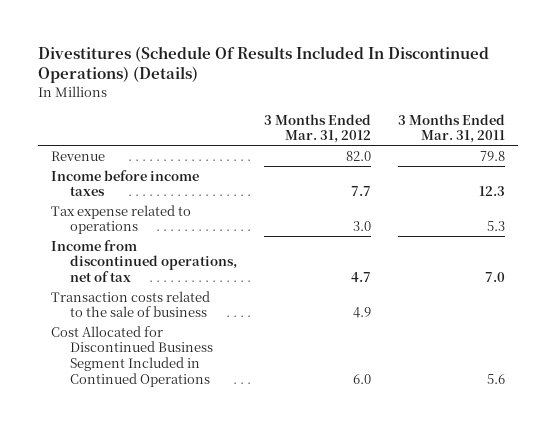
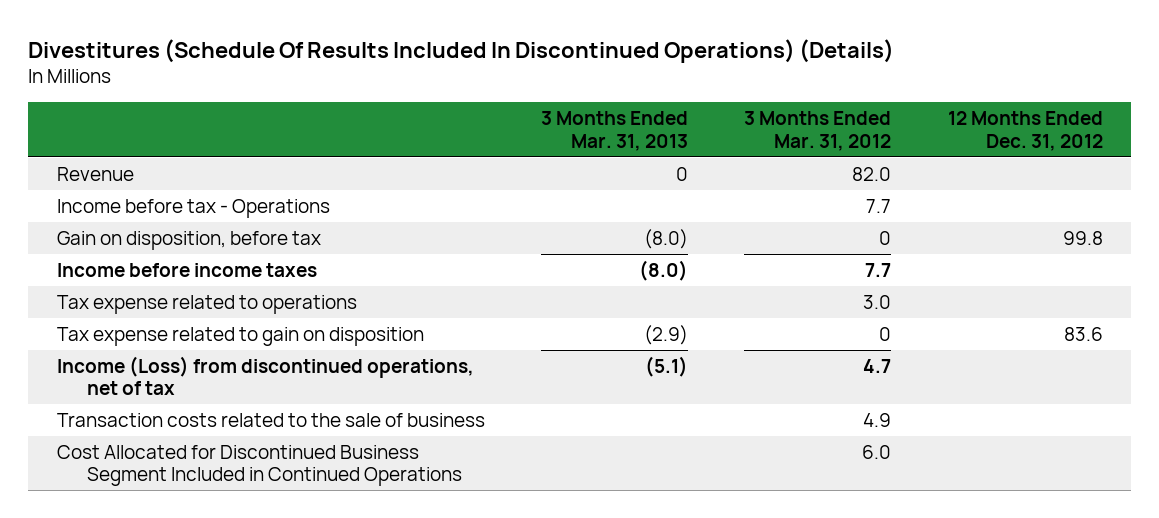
- | 3 Months Ended Mar. 31, 2012 | 3 Months Ended Mar. 31, 2011
+ | 3 Months Ended Mar. 31, 2013 | 3 Months Ended Mar. 31, 2012 | 12 Months Ended Dec. 31, 2012
+ Income before tax - Operations | | 7.7 |
+ Gain on disposition, before tax | (8.0) | 0 | 99.8
- Income from discontinued operations, net of tax | 4.7 | 7.0
+ Tax expense related to gain on disposition | (2.9) | 0 | 83.6
+ Income (Loss) from discontinued operations, net of tax | (5.1) | 4.7 |

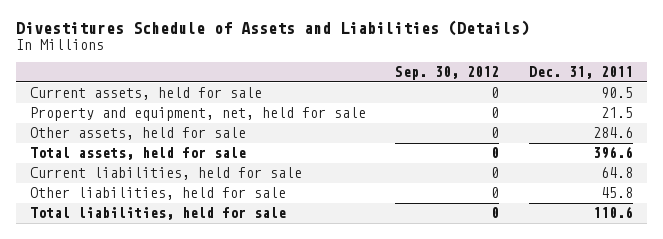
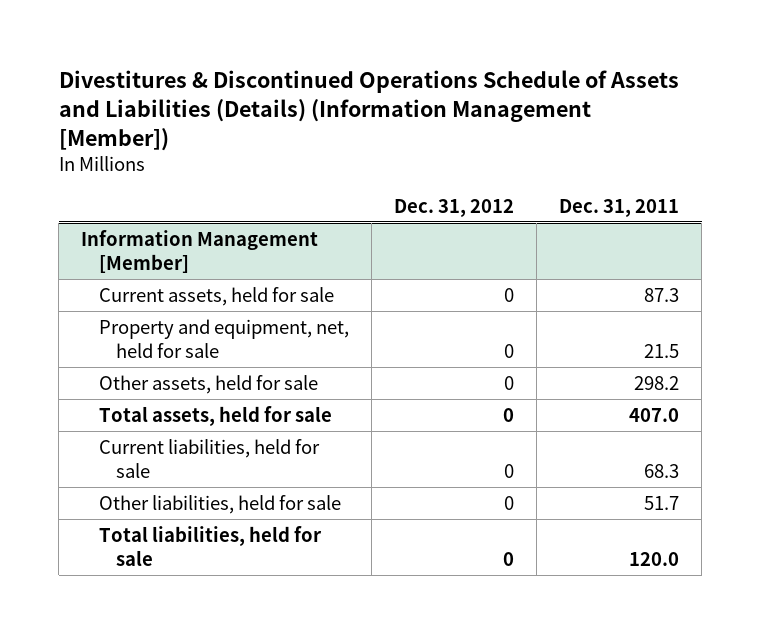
- Divestitures Schedule of Assets and Liabilities (Details)
+ Divestitures & Discontinued Operations Schedule of Assets and Liabilities (Details) (Information Management [Member])
- | Sep. 30, 2012 | Dec. 31, 2011
+ | Dec. 31, 2012 | Dec. 31, 2011
- Current assets, held for sale | 0 | 90.5
+ Information Management [Member]
+ Current assets, held for sale | 0 | 87.3
- Other assets, held for sale | 0 | 284.6
- Total assets, held for sale | 0 | 396.6
- Current liabilities, held for sale | 0 | 64.8
- Other liabilities, held for sale | 0 | 45.8
- Total liabilities, held for sale | 0 | 110.6
+ Other assets, held for sale | 0 | 298.2
+ Total assets, held for sale | 0 | 407.0
+ Current liabilities, held for sale | 0 | 68.3
+ Other liabilities, held for sale | 0 | 51.7
+ Total liabilities, held for sale | 0 | 120.0

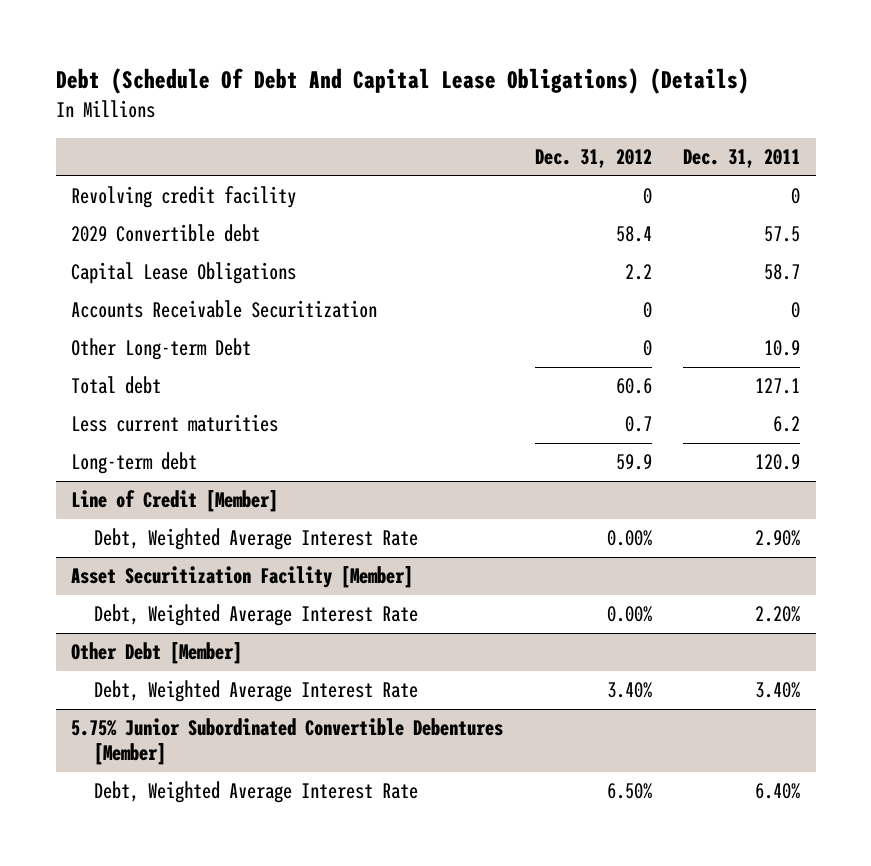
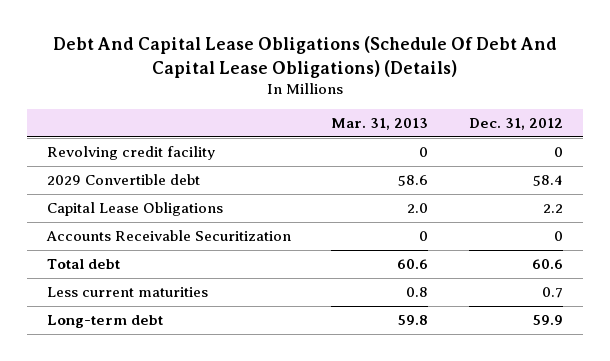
- Debt (Schedule Of Debt And Capital Lease Obligations) (Details)
+ Debt And Capital Lease Obligations (Schedule Of Debt And Capital Lease Obligations) (Details)
- | Dec. 31, 2012 | Dec. 31, 2011
+ | Mar. 31, 2013 | Dec. 31, 2012
- Other Long-term Debt | 0 | 10.9
- Line of Credit [Member]
- Debt, Weighted Average Interest Rate | 0.00% | 2.90%
- Asset Securitization Facility [Member]
- Debt, Weighted Average Interest Rate | 0.00% | 2.20%
- Other Debt [Member]
- Debt, Weighted Average Interest Rate | 3.40% | 3.40%
- 5.75% Junior Subordinated Convertible Debentures [Member]
- Debt, Weighted Average Interest Rate | 6.50% | 6.40%

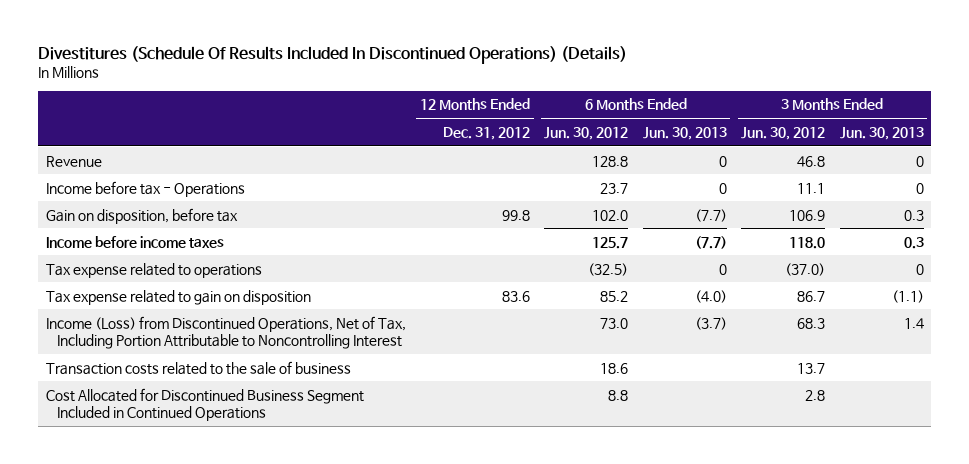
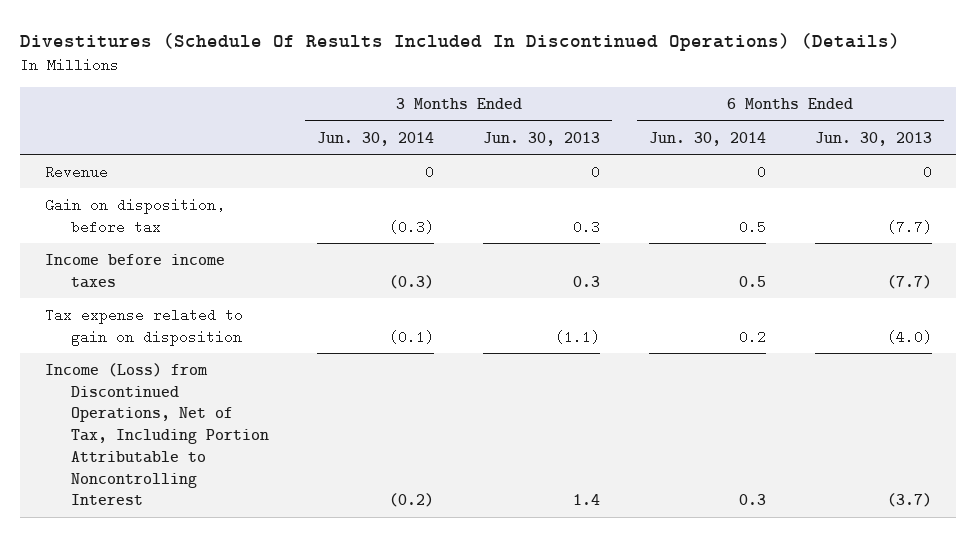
- | 12 Months Ended Dec. 31, 2012 | 6 Months Ended Jun. 30, 2012 | 6 Months Ended Jun. 30, 2013 | 3 Months Ended Jun. 30, 2012 | 3 Months Ended Jun. 30, 2013
+ | 3 Months Ended Jun. 30, 2014 | 3 Months Ended Jun. 30, 2013 | 6 Months Ended Jun. 30, 2014 | 6 Months Ended Jun. 30, 2013
- Income before tax - Operations | | 23.7 | 0 | 11.1 | 0
- Tax expense related to operations | | (32.5) | 0 | (37.0) | 0
- Transaction costs related to the sale of business | | 18.6 | | 13.7 |
- Cost Allocated for Discontinued Business Segment Included in Continued Operations | | 8.8 | | 2.8 |

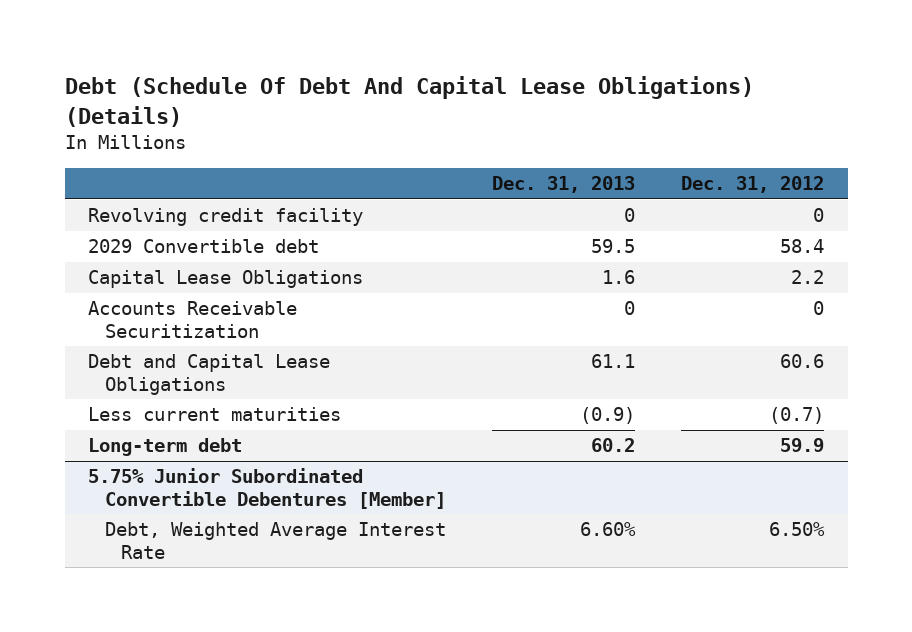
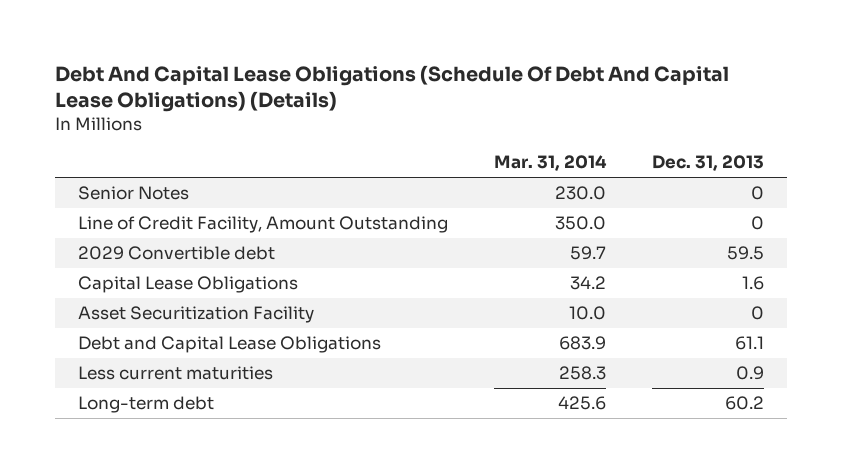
- Debt (Schedule Of Debt And Capital Lease Obligations) (Details)
+ Debt And Capital Lease Obligations (Schedule Of Debt And Capital Lease Obligations) (Details)
- | Dec. 31, 2013 | Dec. 31, 2012
+ | Mar. 31, 2014 | Dec. 31, 2013
- Revolving credit facility | 0 | 0
+ Senior Notes | 230.0 | 0
+ Line of Credit Facility, Amount Outstanding | 350.0 | 0
- Accounts Receivable Securitization | 0 | 0
+ Asset Securitization Facility | 10.0 | 0
- Less current maturities | (0.9) | (0.7)
+ Less current maturities | 258.3 | 0.9
- 5.75% Junior Subordinated Convertible Debentures [Member]
- Debt, Weighted Average Interest Rate | 6.60% | 6.50%

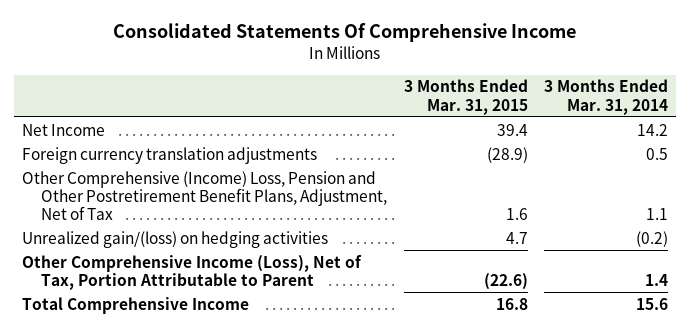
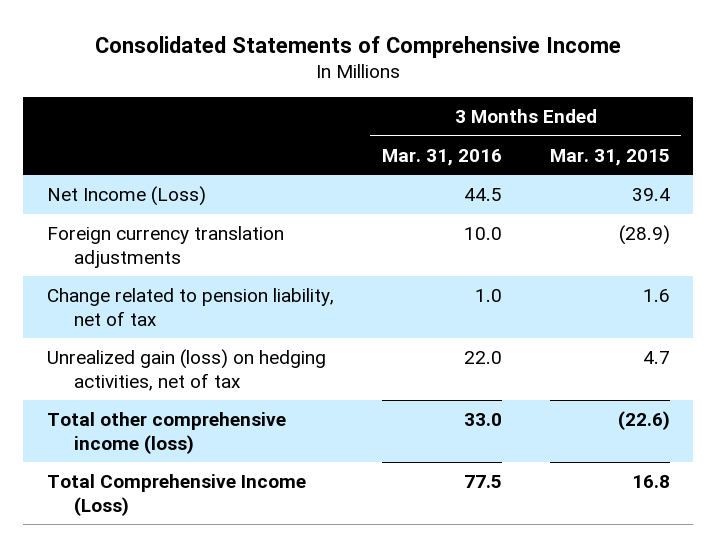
- Consolidated Statements Of Comprehensive Income
+ Consolidated Statements of Comprehensive Income
- | 3 Months Ended Mar. 31, 2015 | 3 Months Ended Mar. 31, 2014
+ | 3 Months Ended Mar. 31, 2016 | 3 Months Ended Mar. 31, 2015
- Net Income | 39.4 | 14.2
+ Net Income (Loss) | 44.5 | 39.4
- Other Comprehensive (Income) Loss, Pension and Other Postretirement Benefit Plans, Adjustment, Net of Tax | 1.6 | 1.1
- Unrealized gain/(loss) on hedging activities | 4.7 | (0.2)
- Other Comprehensive Income (Loss), Net of Tax, Portion Attributable to Parent | (22.6) | 1.4
- Total Comprehensive Income | 16.8 | 15.6
+ Change related to pension liability, net of tax | 1.0 | 1.6
+ Unrealized gain (loss) on hedging activities, net of tax | 22.0 | 4.7
+ Total other comprehensive income (loss) | 33.0 | (22.6)
+ Total Comprehensive Income (Loss) | 77.5 | 16.8

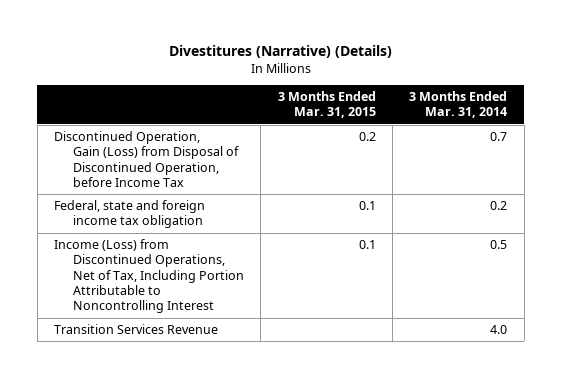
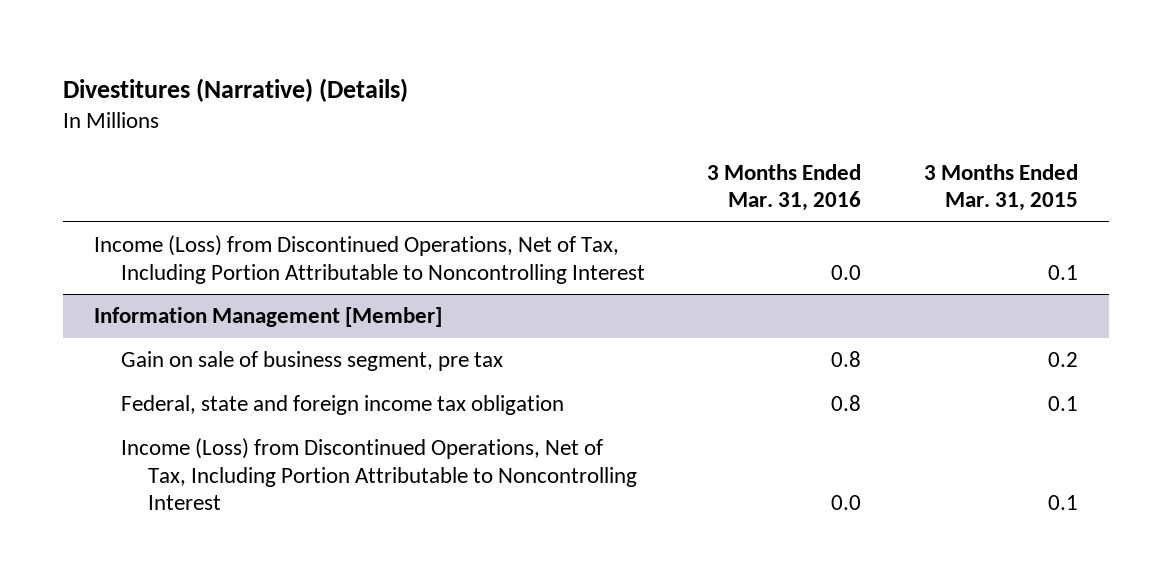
- | 3 Months Ended Mar. 31, 2015 | 3 Months Ended Mar. 31, 2014
+ | 3 Months Ended Mar. 31, 2016 | 3 Months Ended Mar. 31, 2015
- Discontinued Operation, Gain (Loss) from Disposal of Discontinued Operation, before Income Tax | 0.2 | 0.7
+ Income (Loss) from Discontinued Operations, Net of Tax, Including Portion Attributable to Noncontrolling Interest | 0.0 | 0.1
+ Information Management [Member]
+ Gain on sale of business segment, pre tax | 0.8 | 0.2
- Transition Services Revenue | | 4.0

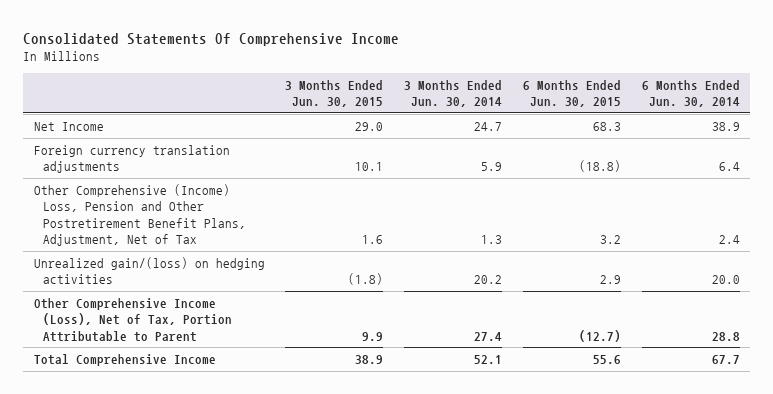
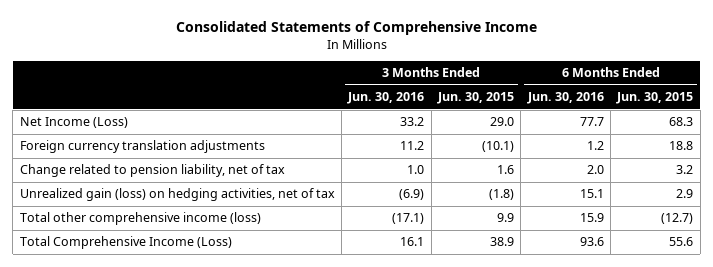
- Consolidated Statements Of Comprehensive Income
+ Consolidated Statements of Comprehensive Income
- | 3 Months Ended Jun. 30, 2015 | 3 Months Ended Jun. 30, 2014 | 6 Months Ended Jun. 30, 2015 | 6 Months Ended Jun. 30, 2014
+ | 3 Months Ended Jun. 30, 2016 | 3 Months Ended Jun. 30, 2015 | 6 Months Ended Jun. 30, 2016 | 6 Months Ended Jun. 30, 2015
- Net Income | 29.0 | 24.7 | 68.3 | 38.9
- Foreign currency translation adjustments | 10.1 | 5.9 | (18.8) | 6.4
- Other Comprehensive (Income) Loss, Pension and Other Postretirement Benefit Plans, Adjustment, Net of Tax | 1.6 | 1.3 | 3.2 | 2.4
- Unrealized gain/(loss) on hedging activities | (1.8) | 20.2 | 2.9 | 20.0
- Other Comprehensive Income (Loss), Net of Tax, Portion Attributable to Parent | 9.9 | 27.4 | (12.7) | 28.8
- Total Comprehensive Income | 38.9 | 52.1 | 55.6 | 67.7
+ Net Income (Loss) | 33.2 | 29.0 | 77.7 | 68.3
+ Foreign currency translation adjustments | 11.2 | (10.1) | 1.2 | 18.8
+ Change related to pension liability, net of tax | 1.0 | 1.6 | 2.0 | 3.2
+ Unrealized gain (loss) on hedging activities, net of tax | (6.9) | (1.8) | 15.1 | 2.9
+ Total other comprehensive income (loss) | (17.1) | 9.9 | 15.9 | (12.7)
+ Total Comprehensive Income (Loss) | 16.1 | 38.9 | 93.6 | 55.6

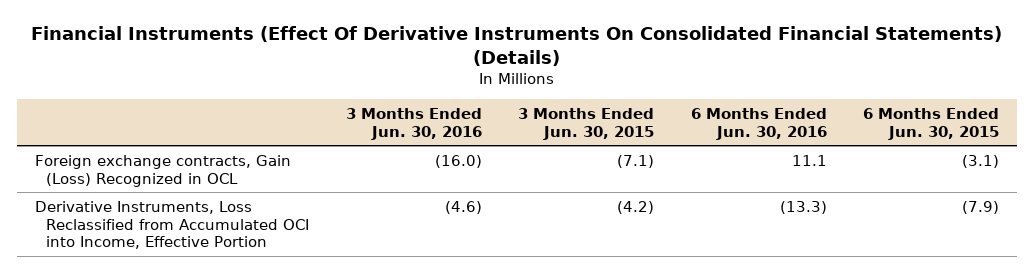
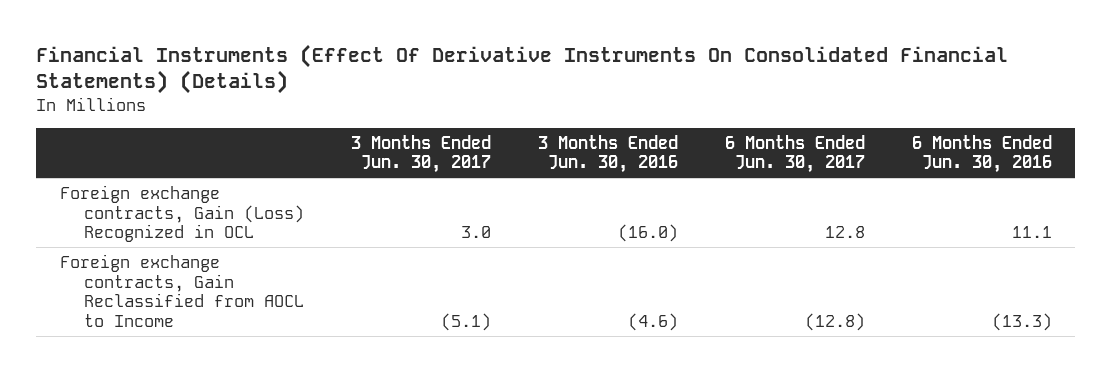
- | 3 Months Ended Jun. 30, 2016 | 3 Months Ended Jun. 30, 2015 | 6 Months Ended Jun. 30, 2016 | 6 Months Ended Jun. 30, 2015
+ | 3 Months Ended Jun. 30, 2017 | 3 Months Ended Jun. 30, 2016 | 6 Months Ended Jun. 30, 2017 | 6 Months Ended Jun. 30, 2016
- Derivative Instruments, Loss Reclassified from Accumulated OCI into Income, Effective Portion | (4.6) | (4.2) | (13.3) | (7.9)
+ Foreign exchange contracts, Gain Reclassified from AOCL to Income | (5.1) | (4.6) | (12.8) | (13.3)

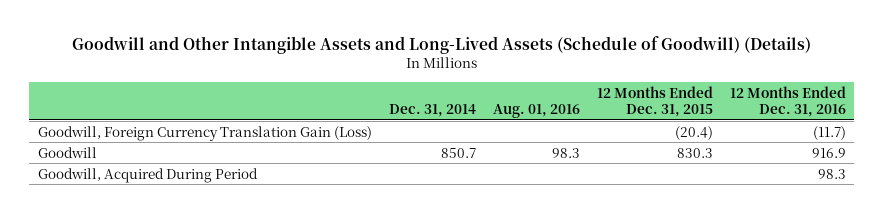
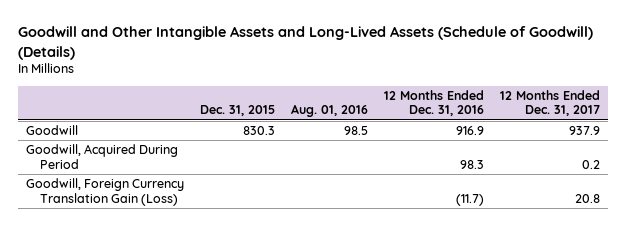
- | Dec. 31, 2014 | Aug. 01, 2016 | 12 Months Ended Dec. 31, 2015 | 12 Months Ended Dec. 31, 2016
+ | Dec. 31, 2015 | Aug. 01, 2016 | 12 Months Ended Dec. 31, 2016 | 12 Months Ended Dec. 31, 2017
- Goodwill | 850.7 | 98.3 | 830.3 | 916.9
+ Goodwill | 830.3 | 98.5 | 916.9 | 937.9
moved down: Goodwill, Foreign Currency Translation Gain (Loss) | | | (11.7) | 20.8

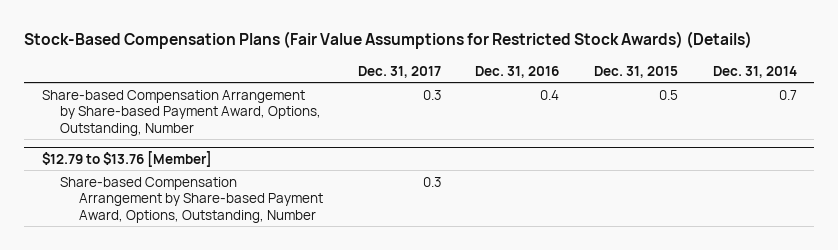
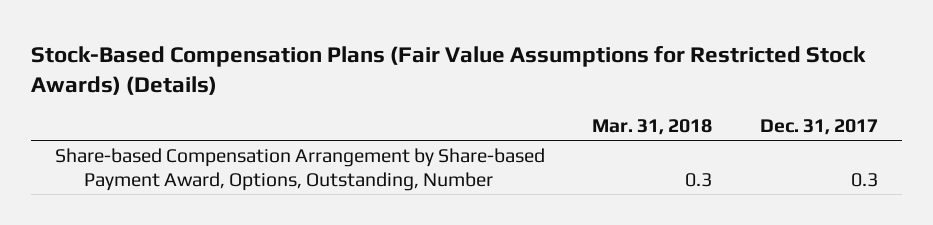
- | Dec. 31, 2017 | Dec. 31, 2016 | Dec. 31, 2015 | Dec. 31, 2014
+ | Mar. 31, 2018 | Dec. 31, 2017
- $12.79 to $13.76 [Member]
- Share-based Compensation Arrangement by Share-based Payment Award, Options, Outstanding, Number | 0.3 | | |

